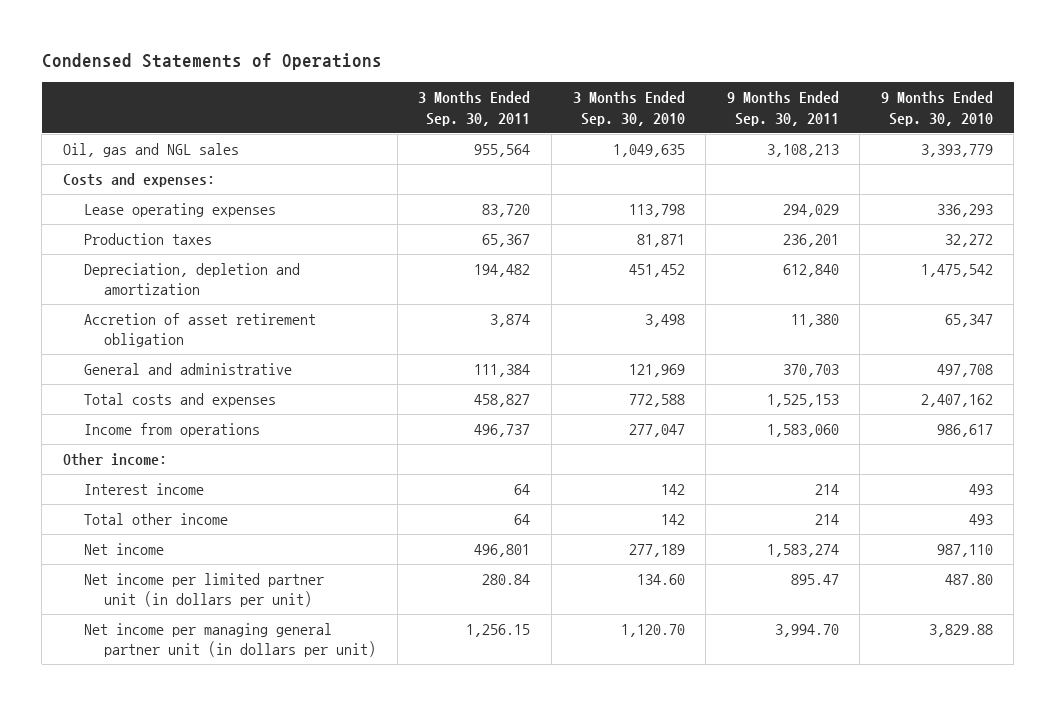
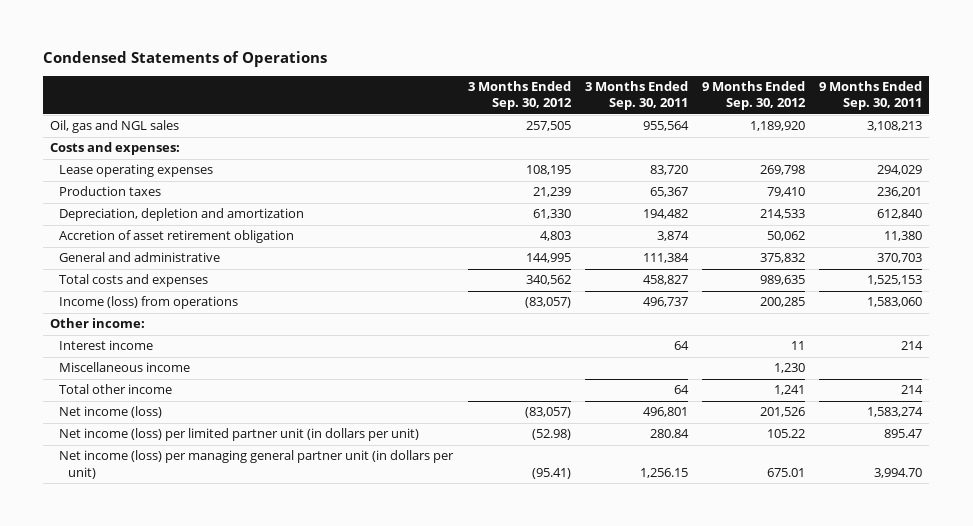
- | 3 Months Ended Sep. 30, 2011 | 3 Months Ended Sep. 30, 2010 | 9 Months Ended Sep. 30, 2011 | 9 Months Ended Sep. 30, 2010
+ | 3 Months Ended Sep. 30, 2012 | 3 Months Ended Sep. 30, 2011 | 9 Months Ended Sep. 30, 2012 | 9 Months Ended Sep. 30, 2011
- Income from operations | 496,737 | 277,047 | 1,583,060 | 986,617
+ Income (loss) from operations | (83,057) | 496,737 | 200,285 | 1,583,060
+ Miscellaneous income | | | 1,230 |
- Net income | 496,801 | 277,189 | 1,583,274 | 987,110
- Net income per limited partner unit (in dollars per unit) | 280.84 | 134.60 | 895.47 | 487.80
- Net income per managing general partner unit (in dollars per unit) | 1,256.15 | 1,120.70 | 3,994.70 | 3,829.88
+ Net income (loss) | (83,057) | 496,801 | 201,526 | 1,583,274
+ Net income (loss) per limited partner unit (in dollars per unit) | (52.98) | 280.84 | 105.22 | 895.47
+ Net income (loss) per managing general partner unit (in dollars per unit) | (95.41) | 1,256.15 | 675.01 | 3,994.70

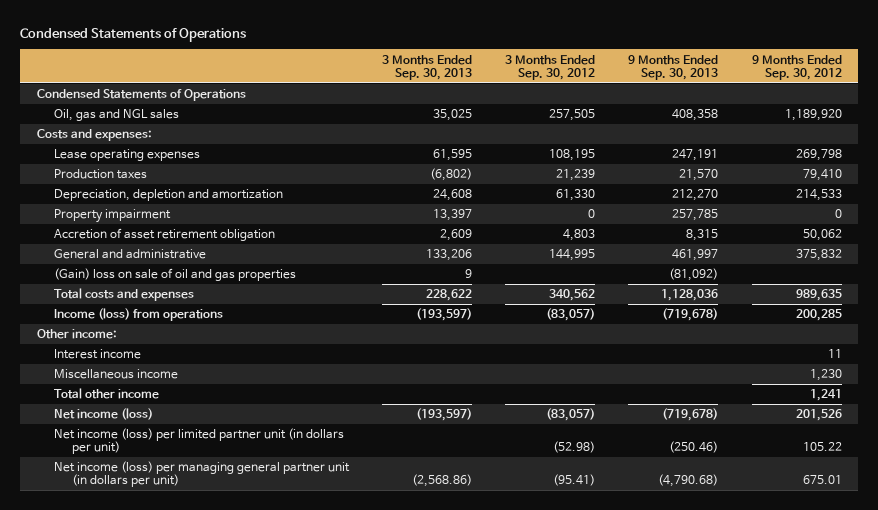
- | 3 Months Ended Sep. 30, 2012 | 3 Months Ended Sep. 30, 2011 | 9 Months Ended Sep. 30, 2012 | 9 Months Ended Sep. 30, 2011
+ | 3 Months Ended Sep. 30, 2013 | 3 Months Ended Sep. 30, 2012 | 9 Months Ended Sep. 30, 2013 | 9 Months Ended Sep. 30, 2012
+ Condensed Statements of Operations
+ Property impairment | 13,397 | 0 | 257,785 | 0
+ (Gain) loss on sale of oil and gas properties | 9 | | (81,092) |

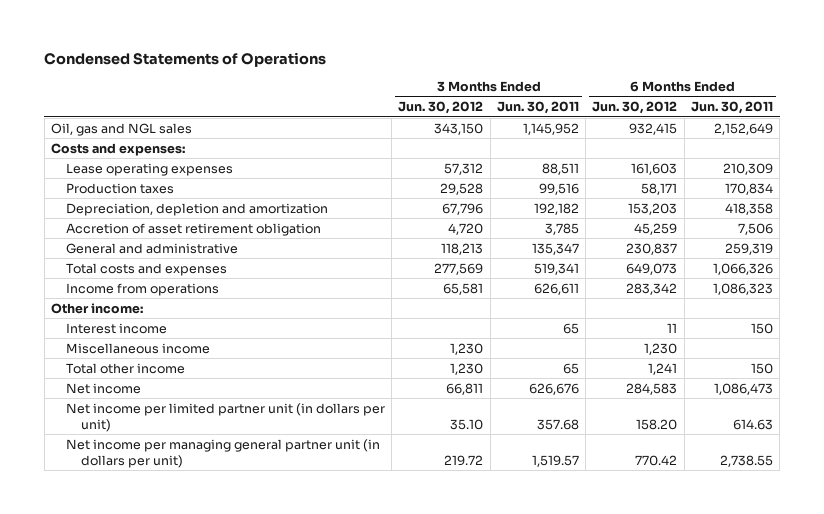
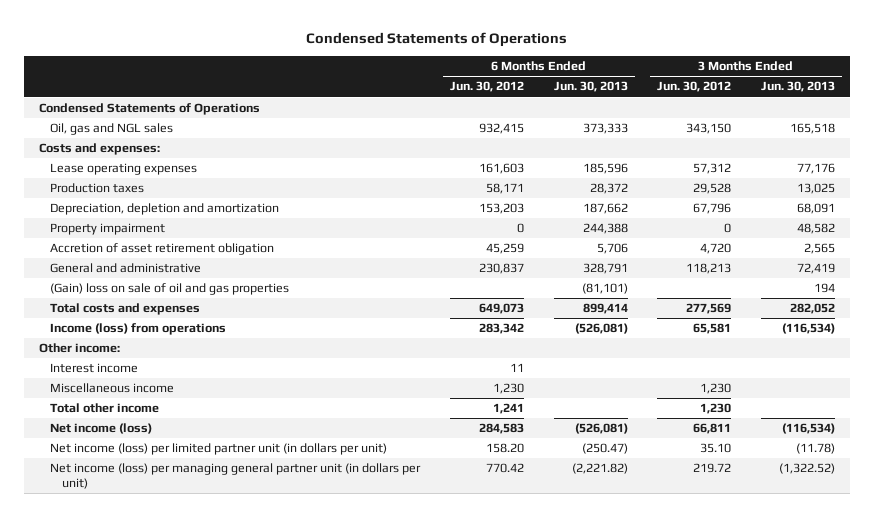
- | 3 Months Ended Jun. 30, 2012 | 3 Months Ended Jun. 30, 2011 | 6 Months Ended Jun. 30, 2012 | 6 Months Ended Jun. 30, 2011
+ | 6 Months Ended Jun. 30, 2012 | 6 Months Ended Jun. 30, 2013 | 3 Months Ended Jun. 30, 2012 | 3 Months Ended Jun. 30, 2013
+ Condensed Statements of Operations
+ Property impairment | 0 | 244,388 | 0 | 48,582
+ (Gain) loss on sale of oil and gas properties | | (81,101) | | 194
- Income from operations | 65,581 | 626,611 | 283,342 | 1,086,323
+ Income (loss) from operations | 283,342 | (526,081) | 65,581 | (116,534)
- Net income | 66,811 | 626,676 | 284,583 | 1,086,473
- Net income per limited partner unit (in dollars per unit) | 35.10 | 357.68 | 158.20 | 614.63
- Net income per managing general partner unit (in dollars per unit) | 219.72 | 1,519.57 | 770.42 | 2,738.55
+ Net income (loss) | 284,583 | (526,081) | 66,811 | (116,534)
+ Net income (loss) per limited partner unit (in dollars per unit) | 158.20 | (250.47) | 35.10 | (11.78)
+ Net income (loss) per managing general partner unit (in dollars per unit) | 770.42 | (2,221.82) | 219.72 | (1,322.52)

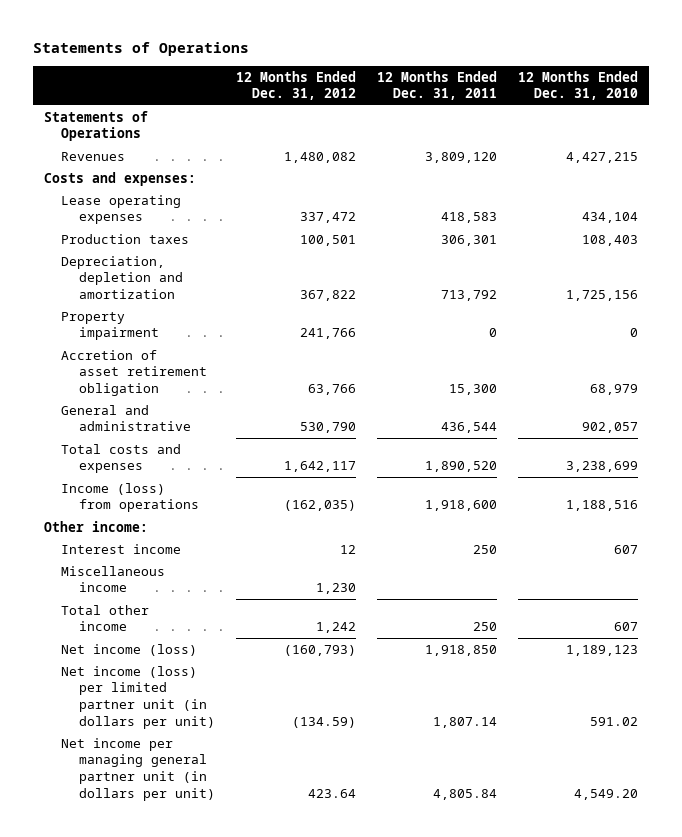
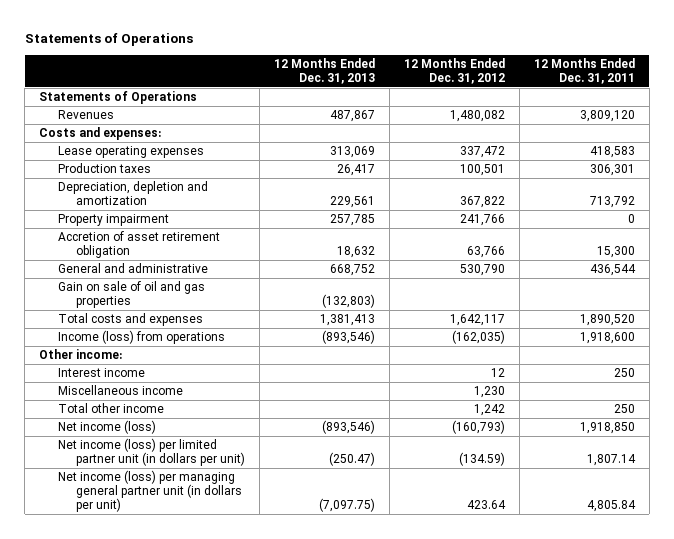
- | 12 Months Ended Dec. 31, 2012 | 12 Months Ended Dec. 31, 2011 | 12 Months Ended Dec. 31, 2010
+ | 12 Months Ended Dec. 31, 2013 | 12 Months Ended Dec. 31, 2012 | 12 Months Ended Dec. 31, 2011
+ Gain on sale of oil and gas properties | (132,803) | |
- Net income per managing general partner unit (in dollars per unit) | 423.64 | 4,805.84 | 4,549.20
+ Net income (loss) per managing general partner unit (in dollars per unit) | (7,097.75) | 423.64 | 4,805.84

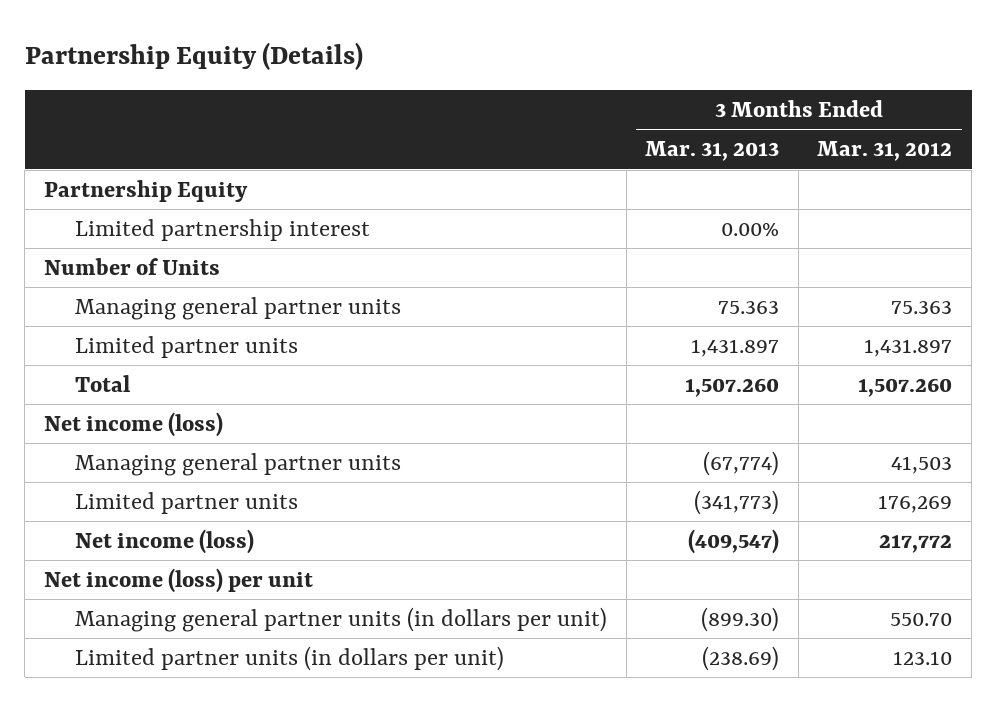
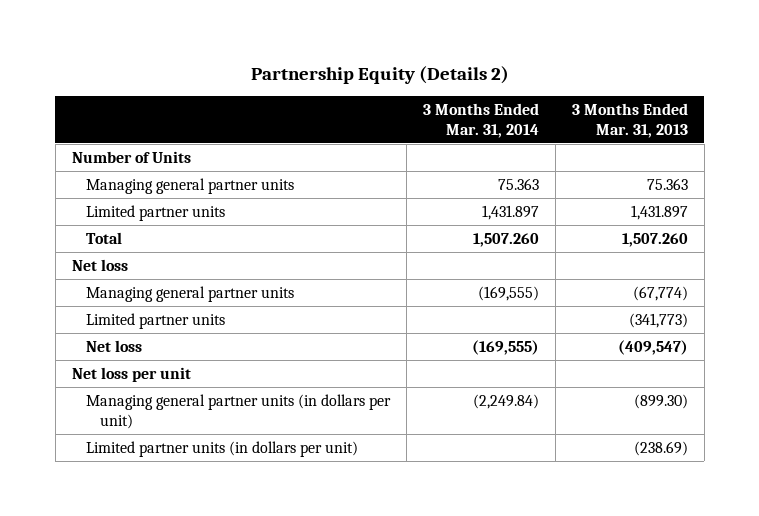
- Partnership Equity (Details)
+ Partnership Equity (Details 2)
- | 3 Months Ended Mar. 31, 2013 | 3 Months Ended Mar. 31, 2012
+ | 3 Months Ended Mar. 31, 2014 | 3 Months Ended Mar. 31, 2013
- Partnership Equity
- Limited partnership interest | 0.00% |
- Net income (loss)
+ Net loss
- Net income (loss) | (409,547) | 217,772
- Net income (loss) per unit
+ Net loss | (169,555) | (409,547)
+ Net loss per unit

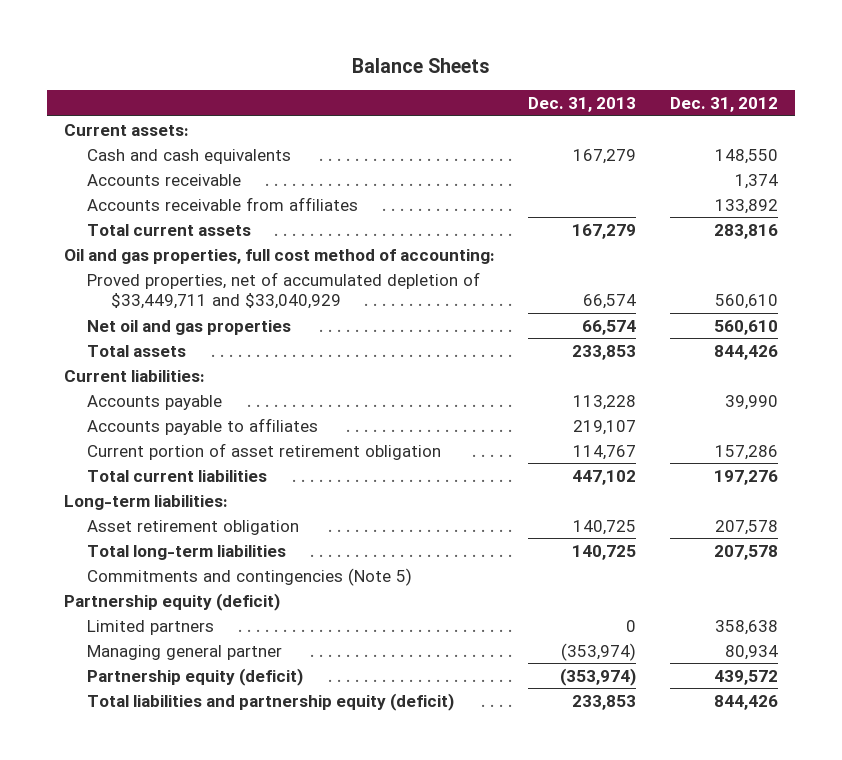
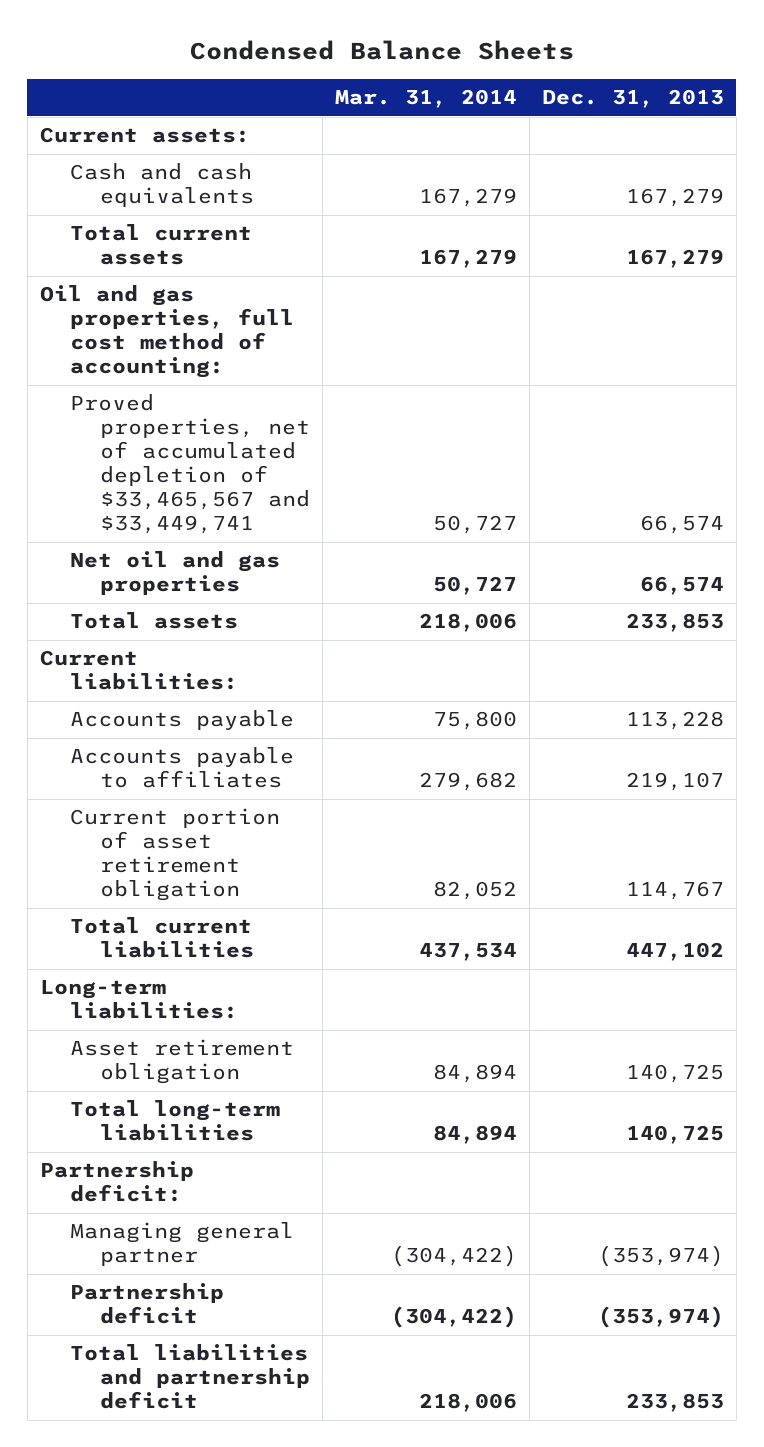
- Balance Sheets
+ Condensed Balance Sheets
- | Dec. 31, 2013 | Dec. 31, 2012
+ | Mar. 31, 2014 | Dec. 31, 2013
- Accounts receivable | | 1,374
- Accounts receivable from affiliates | | 133,892
- Proved properties, net of accumulated depletion of $33,449,711 and $33,040,929 | 66,574 | 560,610
+ Proved properties, net of accumulated depletion of $33,465,567 and $33,449,741 | 50,727 | 66,574
- Commitments and contingencies (Note 5)
- Partnership equity (deficit)
- Limited partners | 0 | 358,638
+ Partnership deficit:
- Partnership equity (deficit) | (353,974) | 439,572
- Total liabilities and partnership equity (deficit) | 233,853 | 844,426
+ Partnership deficit | (304,422) | (353,974)
+ Total liabilities and partnership deficit | 218,006 | 233,853

